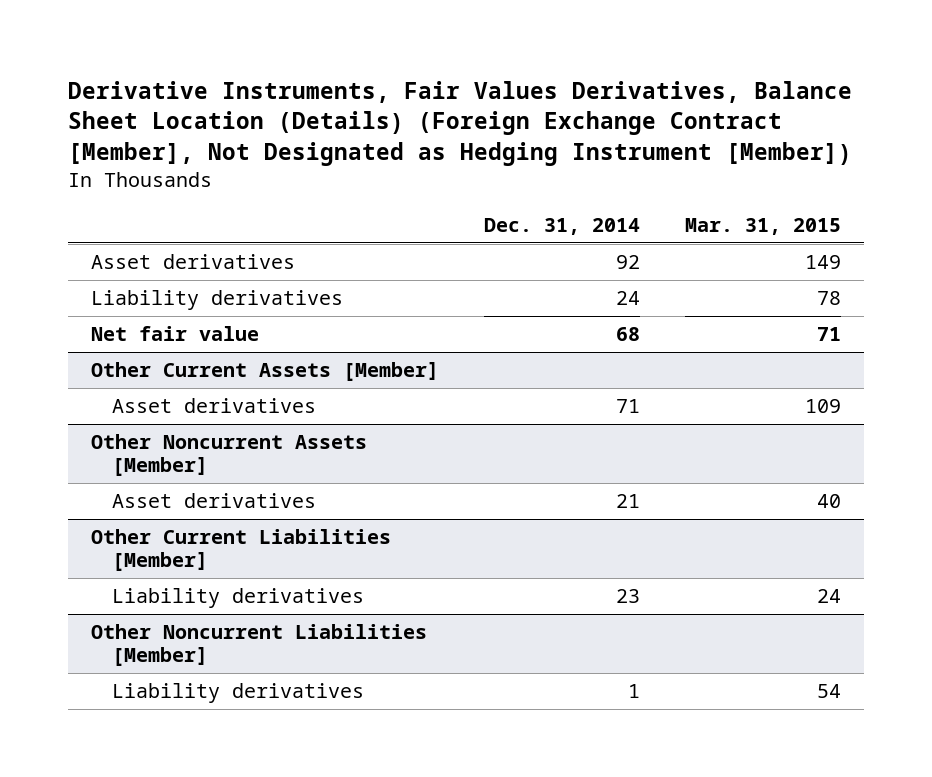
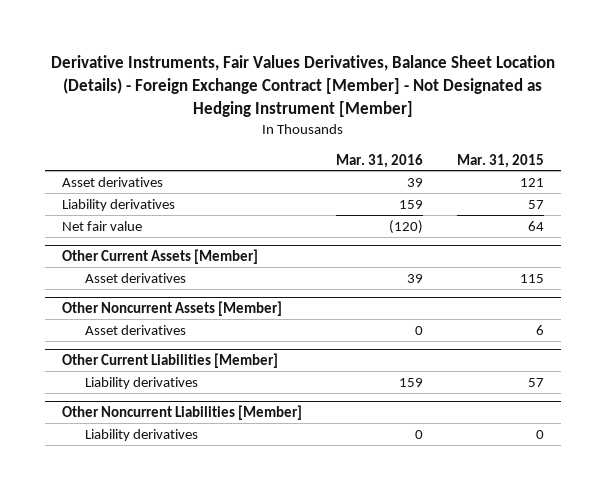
- Derivative Instruments, Fair Values Derivatives, Balance Sheet Location (Details) (Foreign Exchange Contract [Member], Not Designated as Hedging Instrument [Member])
+ Derivative Instruments, Fair Values Derivatives, Balance Sheet Location (Details) - Foreign Exchange Contract [Member] - Not Designated as Hedging Instrument [Member]
- | Dec. 31, 2014 | Mar. 31, 2015
+ | Mar. 31, 2016 | Mar. 31, 2015
- Asset derivatives | 92 | 149
- Liability derivatives | 24 | 78
- Net fair value | 68 | 71
+ Asset derivatives | 39 | 121
+ Liability derivatives | 159 | 57
+ Net fair value | (120) | 64
@ Other Current Assets [Member]
- Asset derivatives | 71 | 109
+ Asset derivatives | 39 | 115
@ Other Noncurrent Assets [Member]
- Asset derivatives | 21 | 40
+ Asset derivatives | 0 | 6
@ Other Current Liabilities [Member]
- Liability derivatives | 23 | 24
+ Liability derivatives | 159 | 57
@ Other Noncurrent Liabilities [Member]
- Liability derivatives | 1 | 54
+ Liability derivatives | 0 | 0

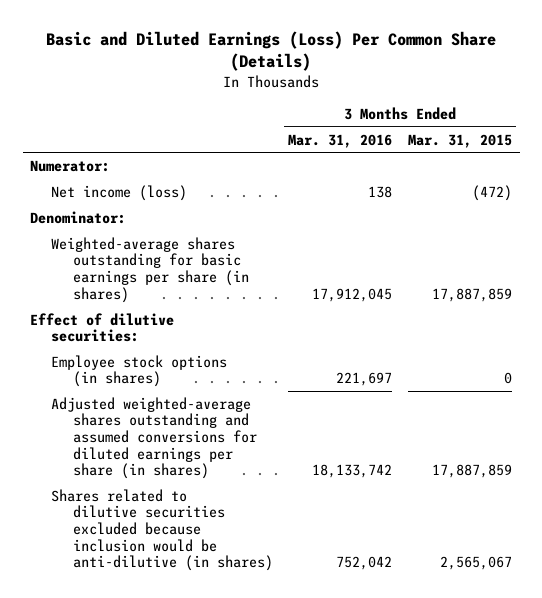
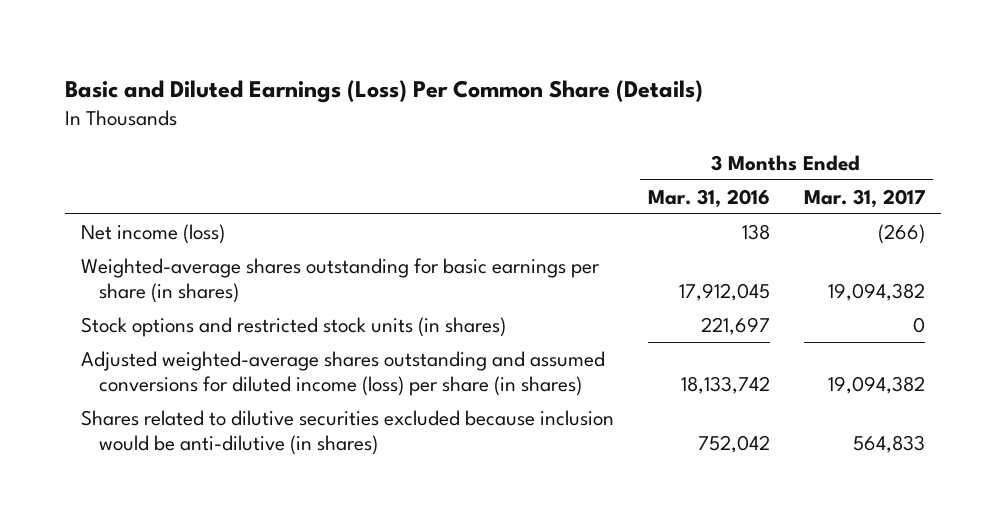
- | 3 Months Ended Mar. 31, 2016 | 3 Months Ended Mar. 31, 2015
+ | 3 Months Ended Mar. 31, 2016 | 3 Months Ended Mar. 31, 2017
- Numerator:
- Denominator:
- Effect of dilutive securities:
- Employee stock options (in shares) | 221,697 | 0
- Adjusted weighted-average shares outstanding and assumed conversions for diluted earnings per share (in shares) | 18,133,742 | 17,887,859
+ Stock options and restricted stock units (in shares) | 221,697 | 0
+ Adjusted weighted-average shares outstanding and assumed conversions for diluted income (loss) per share (in shares) | 18,133,742 | 19,094,382

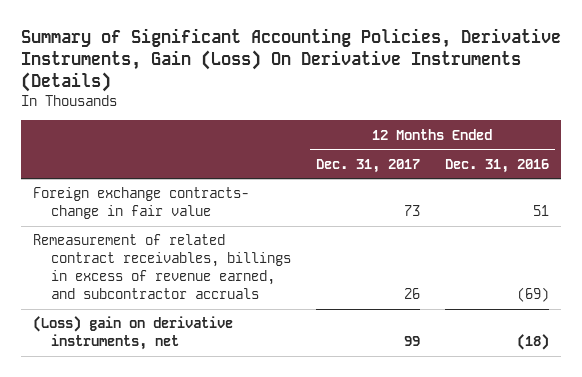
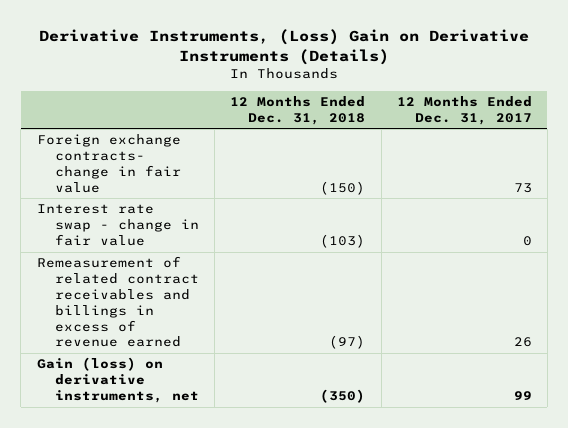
- Summary of Significant Accounting Policies, Derivative Instruments, Gain (Loss) On Derivative Instruments (Details)
+ Derivative Instruments, (Loss) Gain on Derivative Instruments (Details)
- | 12 Months Ended Dec. 31, 2017 | 12 Months Ended Dec. 31, 2016
+ | 12 Months Ended Dec. 31, 2018 | 12 Months Ended Dec. 31, 2017
- Remeasurement of related contract receivables, billings in excess of revenue earned, and subcontractor accruals | 26 | (69)
- (Loss) gain on derivative instruments, net | 99 | (18)
+ Interest rate swap - change in fair value | (103) | 0
+ Remeasurement of related contract receivables and billings in excess of revenue earned | (97) | 26
+ Gain (loss) on derivative instruments, net | (350) | 99

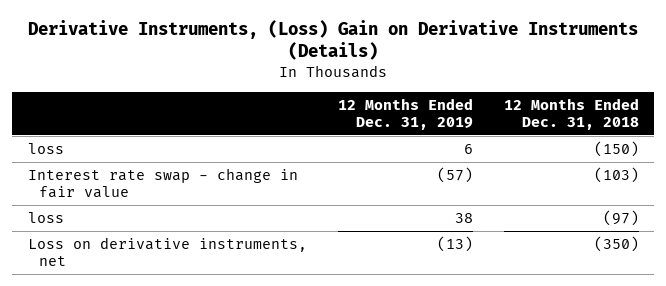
- | 12 Months Ended Dec. 31, 2018 | 12 Months Ended Dec. 31, 2017
+ | 12 Months Ended Dec. 31, 2019 | 12 Months Ended Dec. 31, 2018
- Foreign exchange contracts- change in fair value | (150) | 73
+ loss | 6 | (150)
- Remeasurement of related contract receivables and billings in excess of revenue earned | (97) | 26
- Gain (loss) on derivative instruments, net | (350) | 99
+ loss | 38 | (97)
+ Loss on derivative instruments, net | (13) | (350)

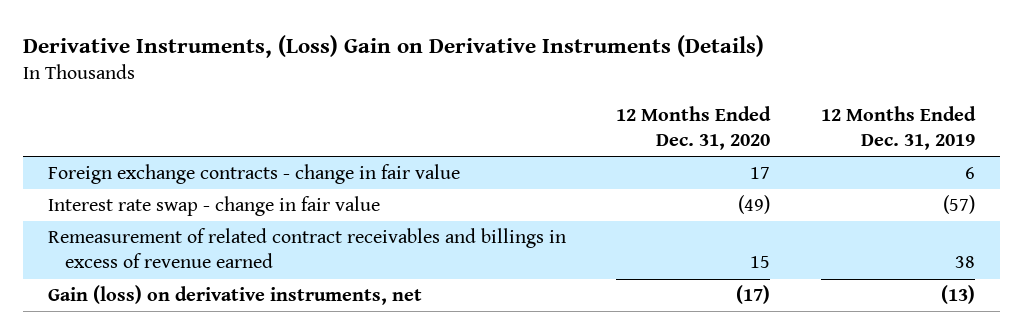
- | 12 Months Ended Dec. 31, 2019 | 12 Months Ended Dec. 31, 2018
+ | 12 Months Ended Dec. 31, 2020 | 12 Months Ended Dec. 31, 2019
- loss | 6 | (150)
+ Foreign exchange contracts - change in fair value | 17 | 6
- loss | 38 | (97)
- Loss on derivative instruments, net | (13) | (350)
+ Remeasurement of related contract receivables and billings in excess of revenue earned | 15 | 38
+ Gain (loss) on derivative instruments, net | (17) | (13)

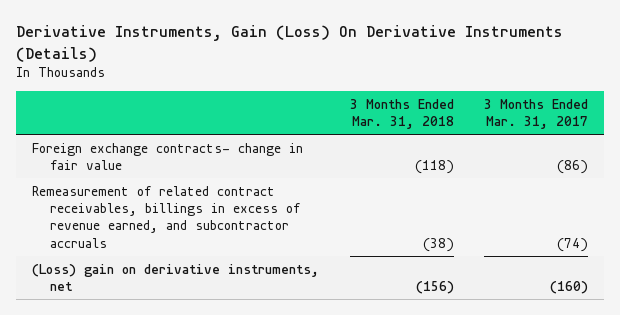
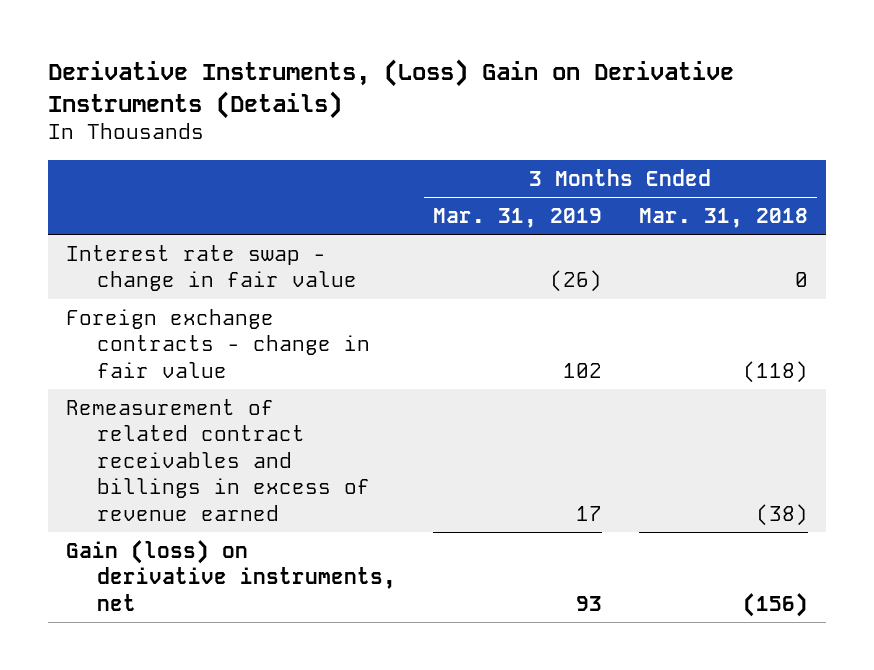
- Derivative Instruments, Gain (Loss) On Derivative Instruments (Details)
+ Derivative Instruments, (Loss) Gain on Derivative Instruments (Details)
- | 3 Months Ended Mar. 31, 2018 | 3 Months Ended Mar. 31, 2017
+ | 3 Months Ended Mar. 31, 2019 | 3 Months Ended Mar. 31, 2018
- Foreign exchange contracts- change in fair value | (118) | (86)
- Remeasurement of related contract receivables, billings in excess of revenue earned, and subcontractor accruals | (38) | (74)
- (Loss) gain on derivative instruments, net | (156) | (160)
+ Interest rate swap - change in fair value | (26) | 0
+ Foreign exchange contracts - change in fair value | 102 | (118)
+ Remeasurement of related contract receivables and billings in excess of revenue earned | 17 | (38)
+ Gain (loss) on derivative instruments, net | 93 | (156)

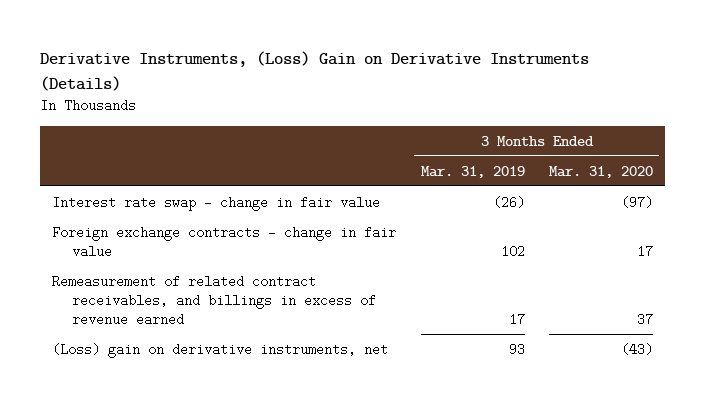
- | 3 Months Ended Mar. 31, 2019 | 3 Months Ended Mar. 31, 2018
+ | 3 Months Ended Mar. 31, 2019 | 3 Months Ended Mar. 31, 2020
- Remeasurement of related contract receivables and billings in excess of revenue earned | 17 | (38)
- Gain (loss) on derivative instruments, net | 93 | (156)
+ Remeasurement of related contract receivables, and billings in excess of revenue earned | 17 | 37
+ (Loss) gain on derivative instruments, net | 93 | (43)

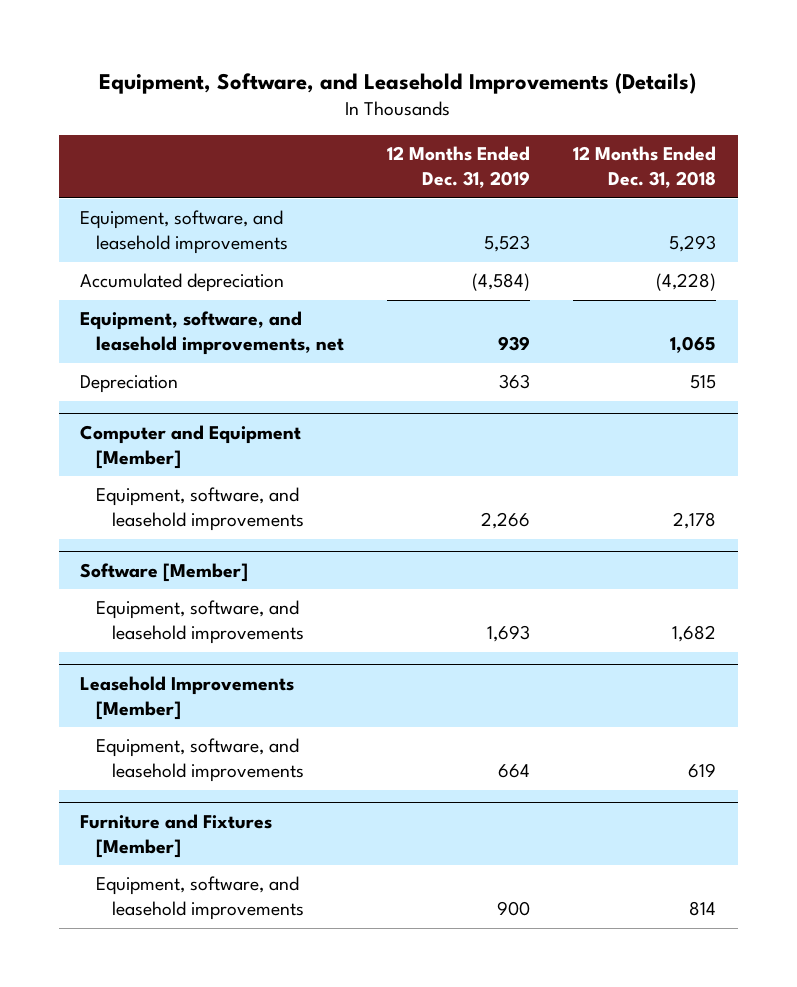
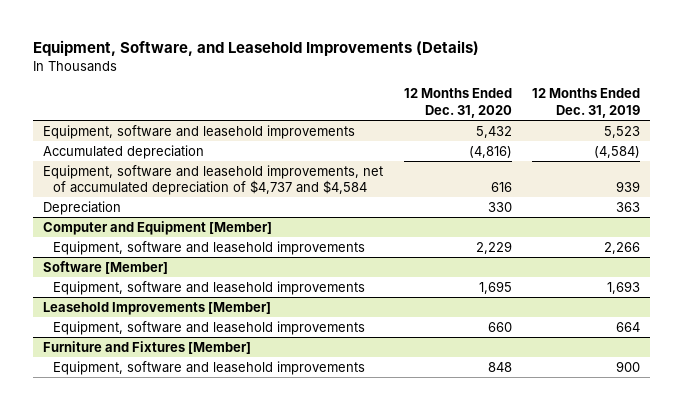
- | 12 Months Ended Dec. 31, 2019 | 12 Months Ended Dec. 31, 2018
+ | 12 Months Ended Dec. 31, 2020 | 12 Months Ended Dec. 31, 2019
- Equipment, software, and leasehold improvements | 5,523 | 5,293
+ Equipment, software and leasehold improvements | 5,432 | 5,523
- Equipment, software, and leasehold improvements, net | 939 | 1,065
+ Equipment, software and leasehold improvements, net of accumulated depreciation of $4,737 and $4,584 | 616 | 939
@ Computer and Equipment [Member]
- Equipment, software, and leasehold improvements | 2,266 | 2,178
+ Equipment, software and leasehold improvements | 2,229 | 2,266
@ Software [Member]
- Equipment, software, and leasehold improvements | 1,693 | 1,682
+ Equipment, software and leasehold improvements | 1,695 | 1,693
@ Leasehold Improvements [Member]
- Equipment, software, and leasehold improvements | 664 | 619
+ Equipment, software and leasehold improvements | 660 | 664
@ Furniture and Fixtures [Member]
- Equipment, software, and leasehold improvements | 900 | 814
+ Equipment, software and leasehold improvements | 848 | 900

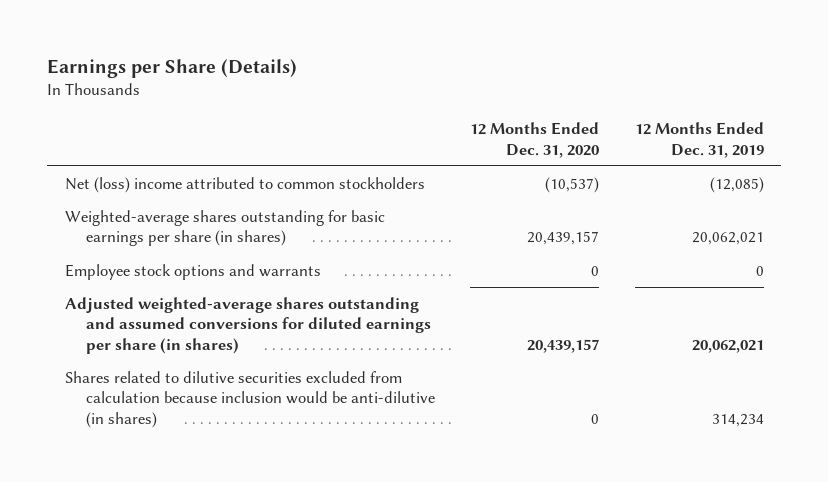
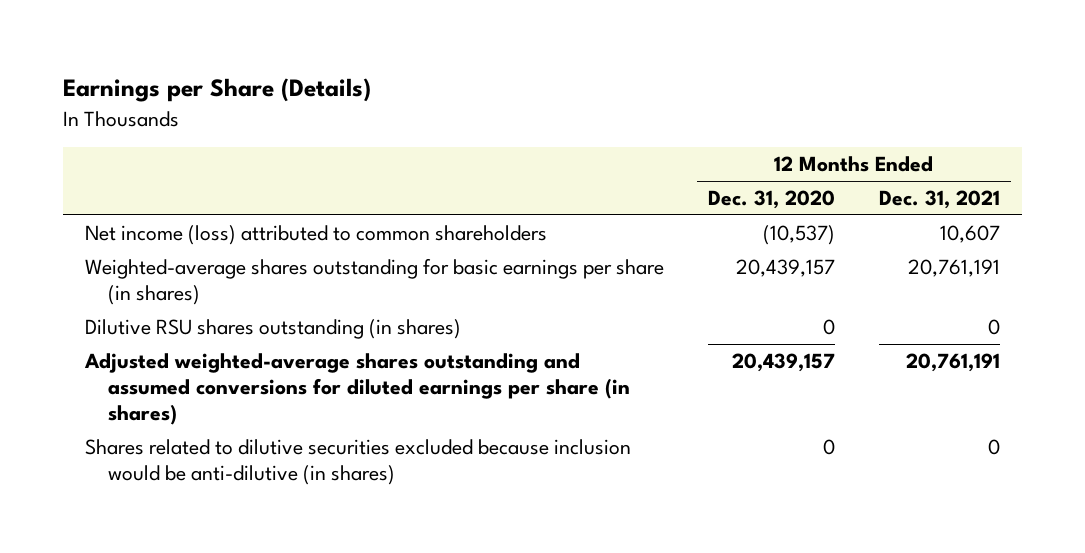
- | 12 Months Ended Dec. 31, 2020 | 12 Months Ended Dec. 31, 2019
+ | 12 Months Ended Dec. 31, 2020 | 12 Months Ended Dec. 31, 2021
- Net (loss) income attributed to common stockholders | (10,537) | (12,085)
+ Net income (loss) attributed to common shareholders | (10,537) | 10,607
- Employee stock options and warrants | 0 | 0
+ Dilutive RSU shares outstanding (in shares) | 0 | 0
- Shares related to dilutive securities excluded from calculation because inclusion would be anti-dilutive (in shares) | 0 | 314,234
+ Shares related to dilutive securities excluded because inclusion would be anti-dilutive (in shares) | 0 | 0

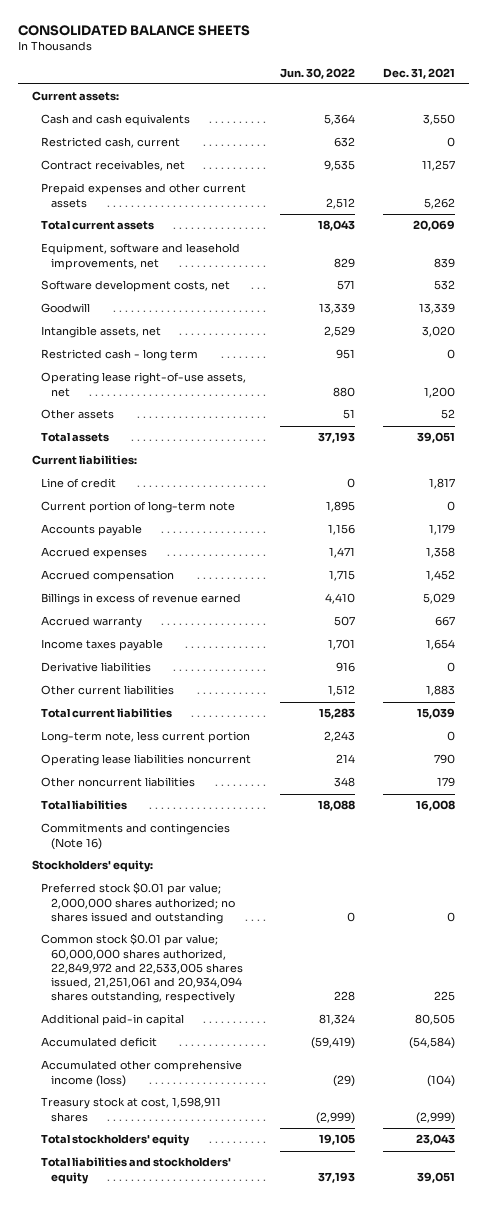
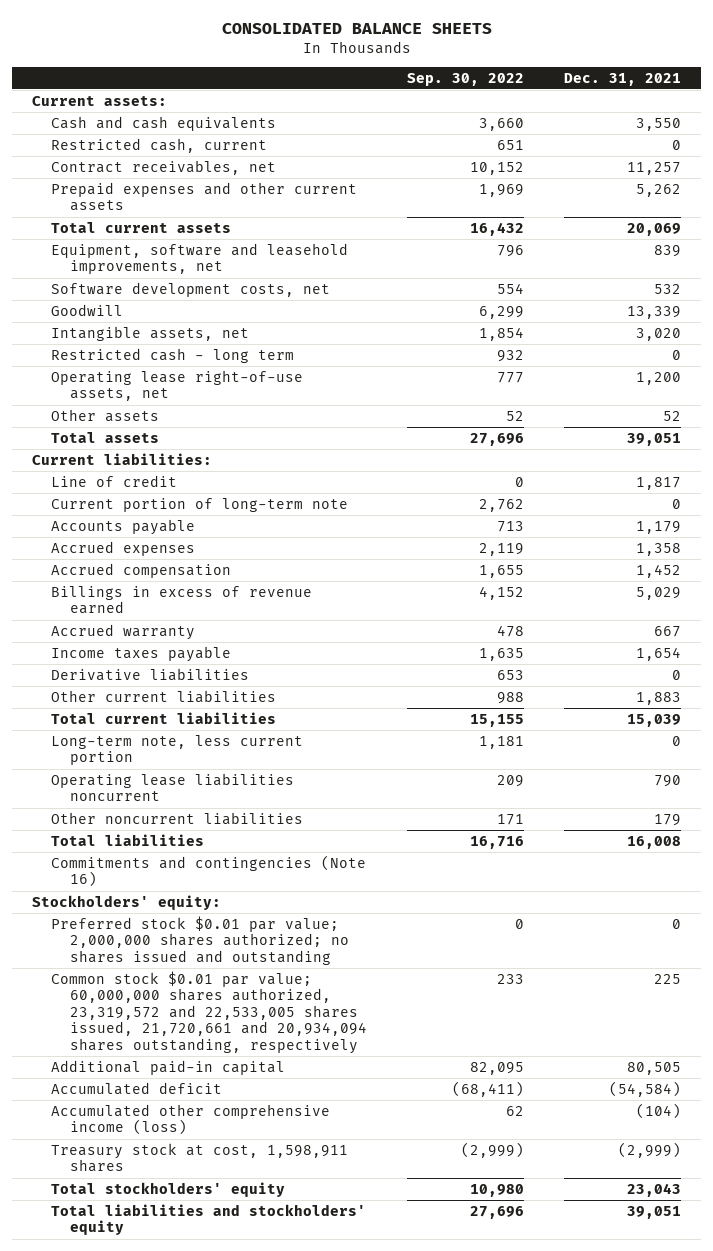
- | Jun. 30, 2022 | Dec. 31, 2021
+ | Sep. 30, 2022 | Dec. 31, 2021
- Common stock $0.01 par value; 60,000,000 shares authorized, 22,849,972 and 22,533,005 shares issued, 21,251,061 and 20,934,094 shares outstanding, respectively | 228 | 225
+ Common stock $0.01 par value; 60,000,000 shares authorized, 23,319,572 and 22,533,005 shares issued, 21,720,661 and 20,934,094 shares outstanding, respectively | 233 | 225

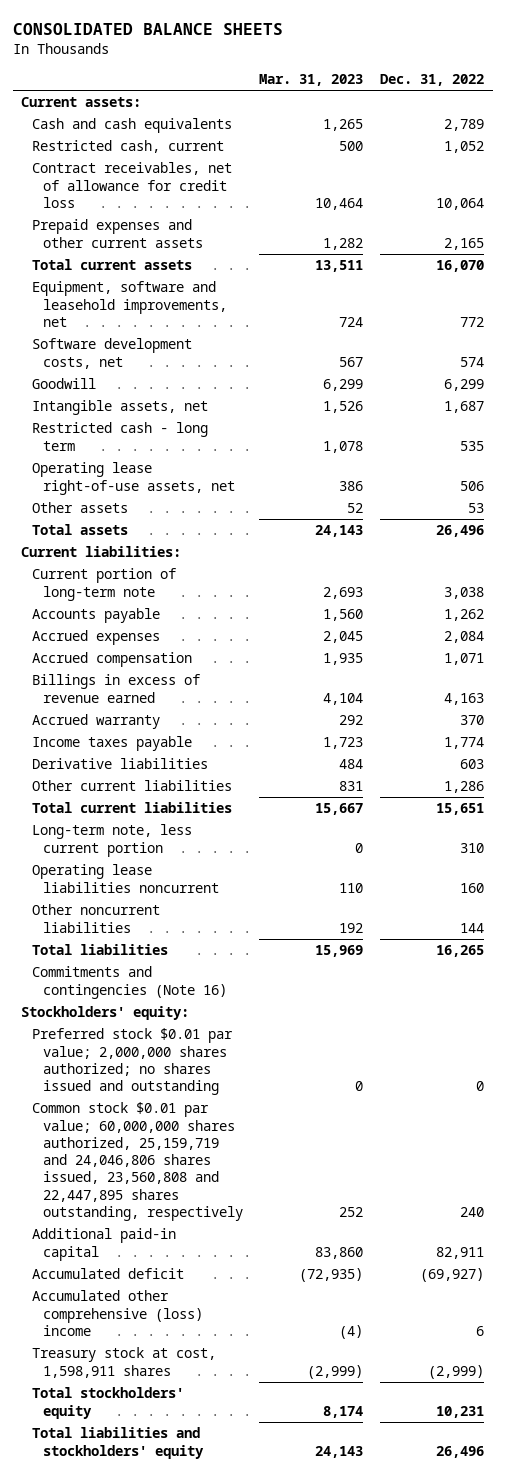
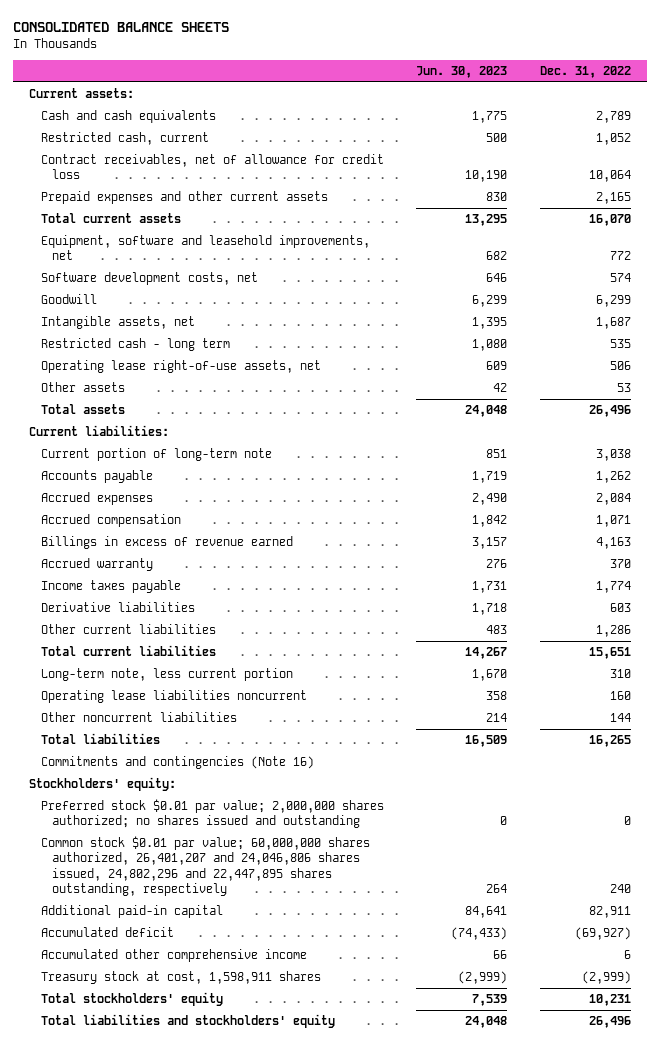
- | Mar. 31, 2023 | Dec. 31, 2022
+ | Jun. 30, 2023 | Dec. 31, 2022
- Common stock $0.01 par value; 60,000,000 shares authorized, 25,159,719 and 24,046,806 shares issued, 23,560,808 and 22,447,895 shares outstanding, respectively | 252 | 240
+ Common stock $0.01 par value; 60,000,000 shares authorized, 26,401,207 and 24,046,806 shares issued, 24,802,296 and 22,447,895 shares outstanding, respectively | 264 | 240
- Accumulated other comprehensive (loss) income | (4) | 6
+ Accumulated other comprehensive income | 66 | 6

